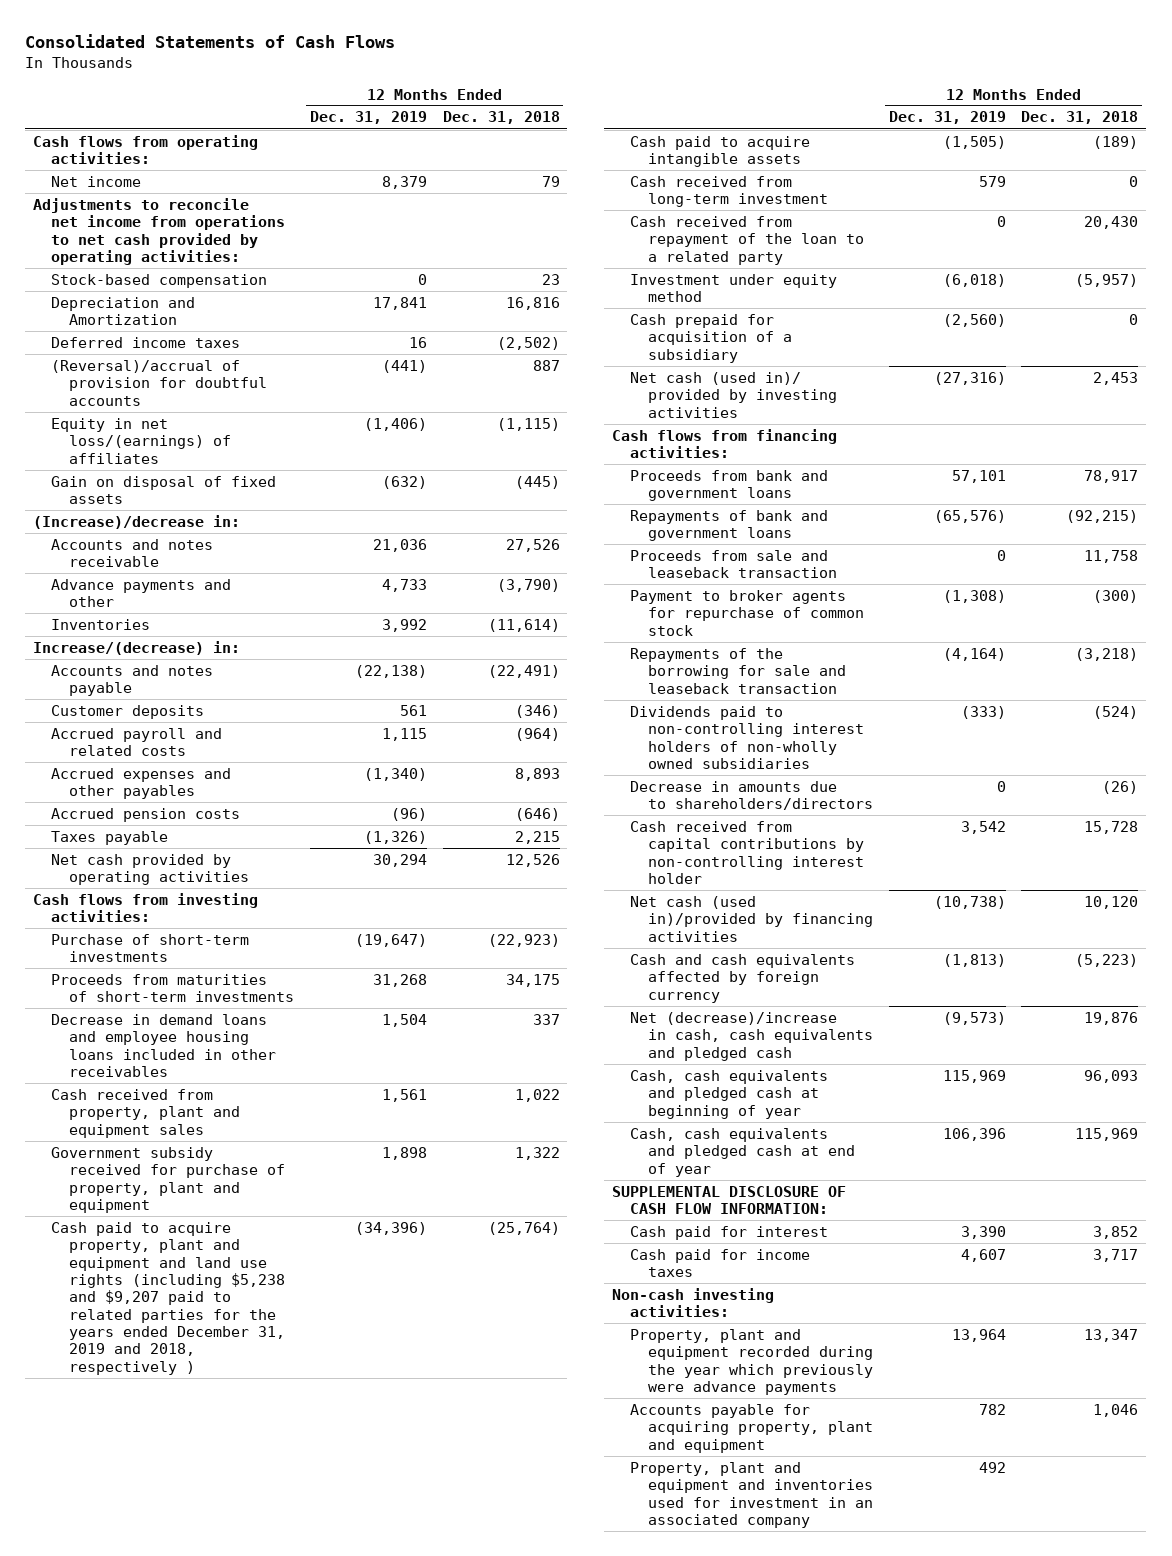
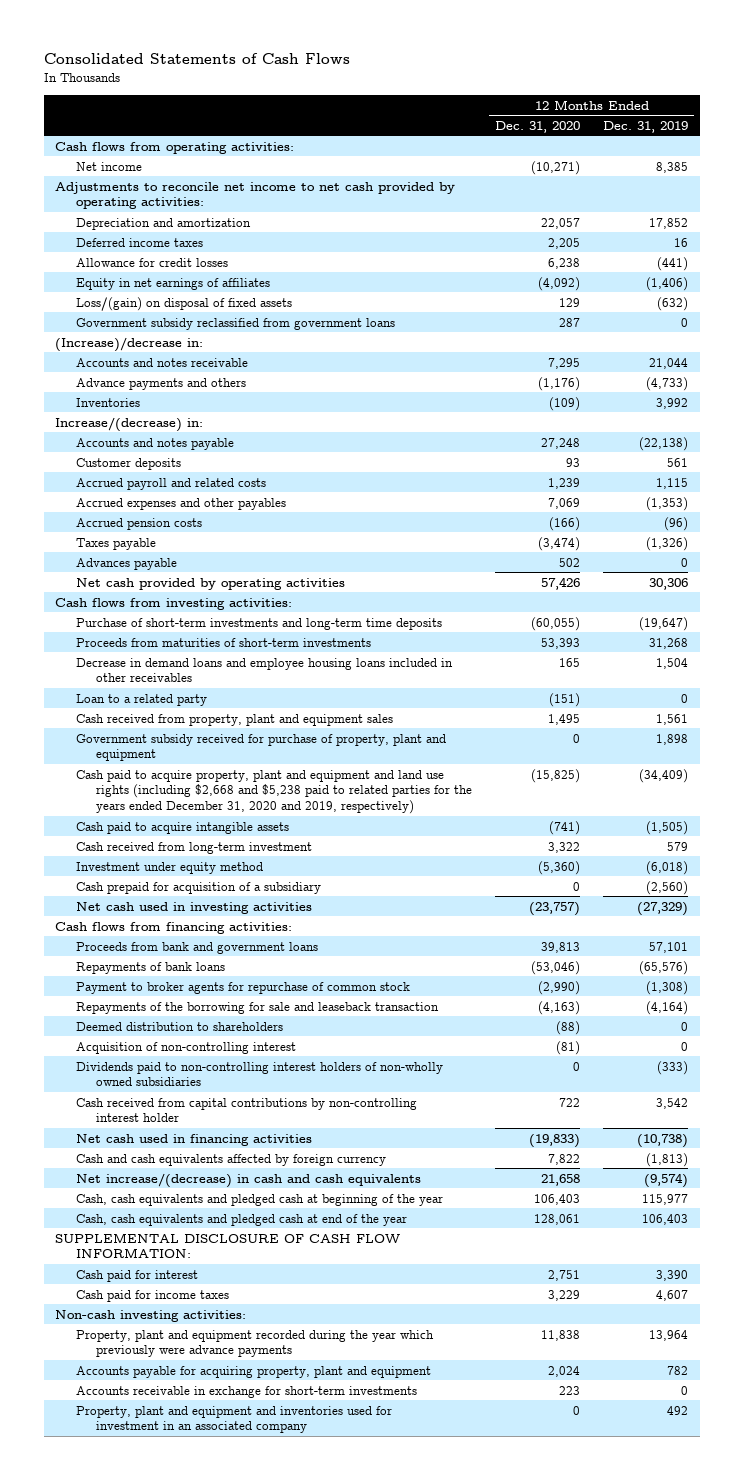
- | 12 Months Ended Dec. 31, 2019 | 12 Months Ended Dec. 31, 2018
+ | 12 Months Ended Dec. 31, 2020 | 12 Months Ended Dec. 31, 2019
- Net income | 8,379 | 79
- Adjustments to reconcile net income from operations to net cash provided by operating activities:
- Stock-based compensation | 0 | 23
- Depreciation and Amortization | 17,841 | 16,816
+ Net income | (10,271) | 8,385
+ Adjustments to reconcile net income to net cash provided by operating activities:
+ Depreciation and amortization | 22,057 | 17,852
- (Reversal)/accrual of provision for doubtful accounts | (441) | 887
- Equity in net loss/(earnings) of affiliates | (1,406) | (1,115)
- Gain on disposal of fixed assets | (632) | (445)
+ Allowance for credit losses | 6,238 | (441)
+ Equity in net earnings of affiliates | (4,092) | (1,406)
+ Loss/(gain) on disposal of fixed assets | 129 | (632)
+ Government subsidy reclassified from government loans | 287 | 0
- Accounts and notes receivable | 21,036 | 27,526
- Advance payments and other | 4,733 | (3,790)
+ Accounts and notes receivable | 7,295 | 21,044
+ Advance payments and others | (1,176) | (4,733)
- Accrued expenses and other payables | (1,340) | 8,893
+ Accrued expenses and other payables | 7,069 | (1,353)
- Net cash provided by operating activities | 30,294 | 12,526
+ Advances payable | 502 | 0
+ Net cash provided by operating activities | 57,426 | 30,306
- Purchase of short-term investments | (19,647) | (22,923)
+ Purchase of short-term investments and long-term time deposits | (60,055) | (19,647)
+ Loan to a related party | (151) | 0
- Cash paid to acquire property, plant and equipment and land use rights (including $5,238 and $9,207 paid to related parties for the years ended December 31, 2019 and 2018, respectively ) | (34,396) | (25,764)
+ Cash paid to acquire property, plant and equipment and land use rights (including $2,668 and $5,238 paid to related parties for the years ended December 31, 2020 and 2019, respectively) | (15,825) | (34,409)
- Cash received from repayment of the loan to a related party | 0 | 20,430
- Net cash (used in)/ provided by investing activities | (27,316) | 2,453
+ Net cash used in investing activities | (23,757) | (27,329)
- Repayments of bank and government loans | (65,576) | (92,215)
- Proceeds from sale and leaseback transaction | 0 | 11,758
+ Repayments of bank loans | (53,046) | (65,576)
+ Deemed distribution to shareholders | (88) | 0
+ Acquisition of non-controlling interest | (81) | 0
- Decrease in amounts due to shareholders/directors | 0 | (26)
- Net cash (used in)/provided by financing activities | (10,738) | 10,120
+ Net cash used in financing activities | (19,833) | (10,738)
- Net (decrease)/increase in cash, cash equivalents and pledged cash | (9,573) | 19,876
- Cash, cash equivalents and pledged cash at beginning of year | 115,969 | 96,093
- Cash, cash equivalents and pledged cash at end of year | 106,396 | 115,969
+ Net increase/(decrease) in cash and cash equivalents | 21,658 | (9,574)
+ Cash, cash equivalents and pledged cash at beginning of the year | 106,403 | 115,977
+ Cash, cash equivalents and pledged cash at end of the year | 128,061 | 106,403
+ Accounts receivable in exchange for short-term investments | 223 | 0

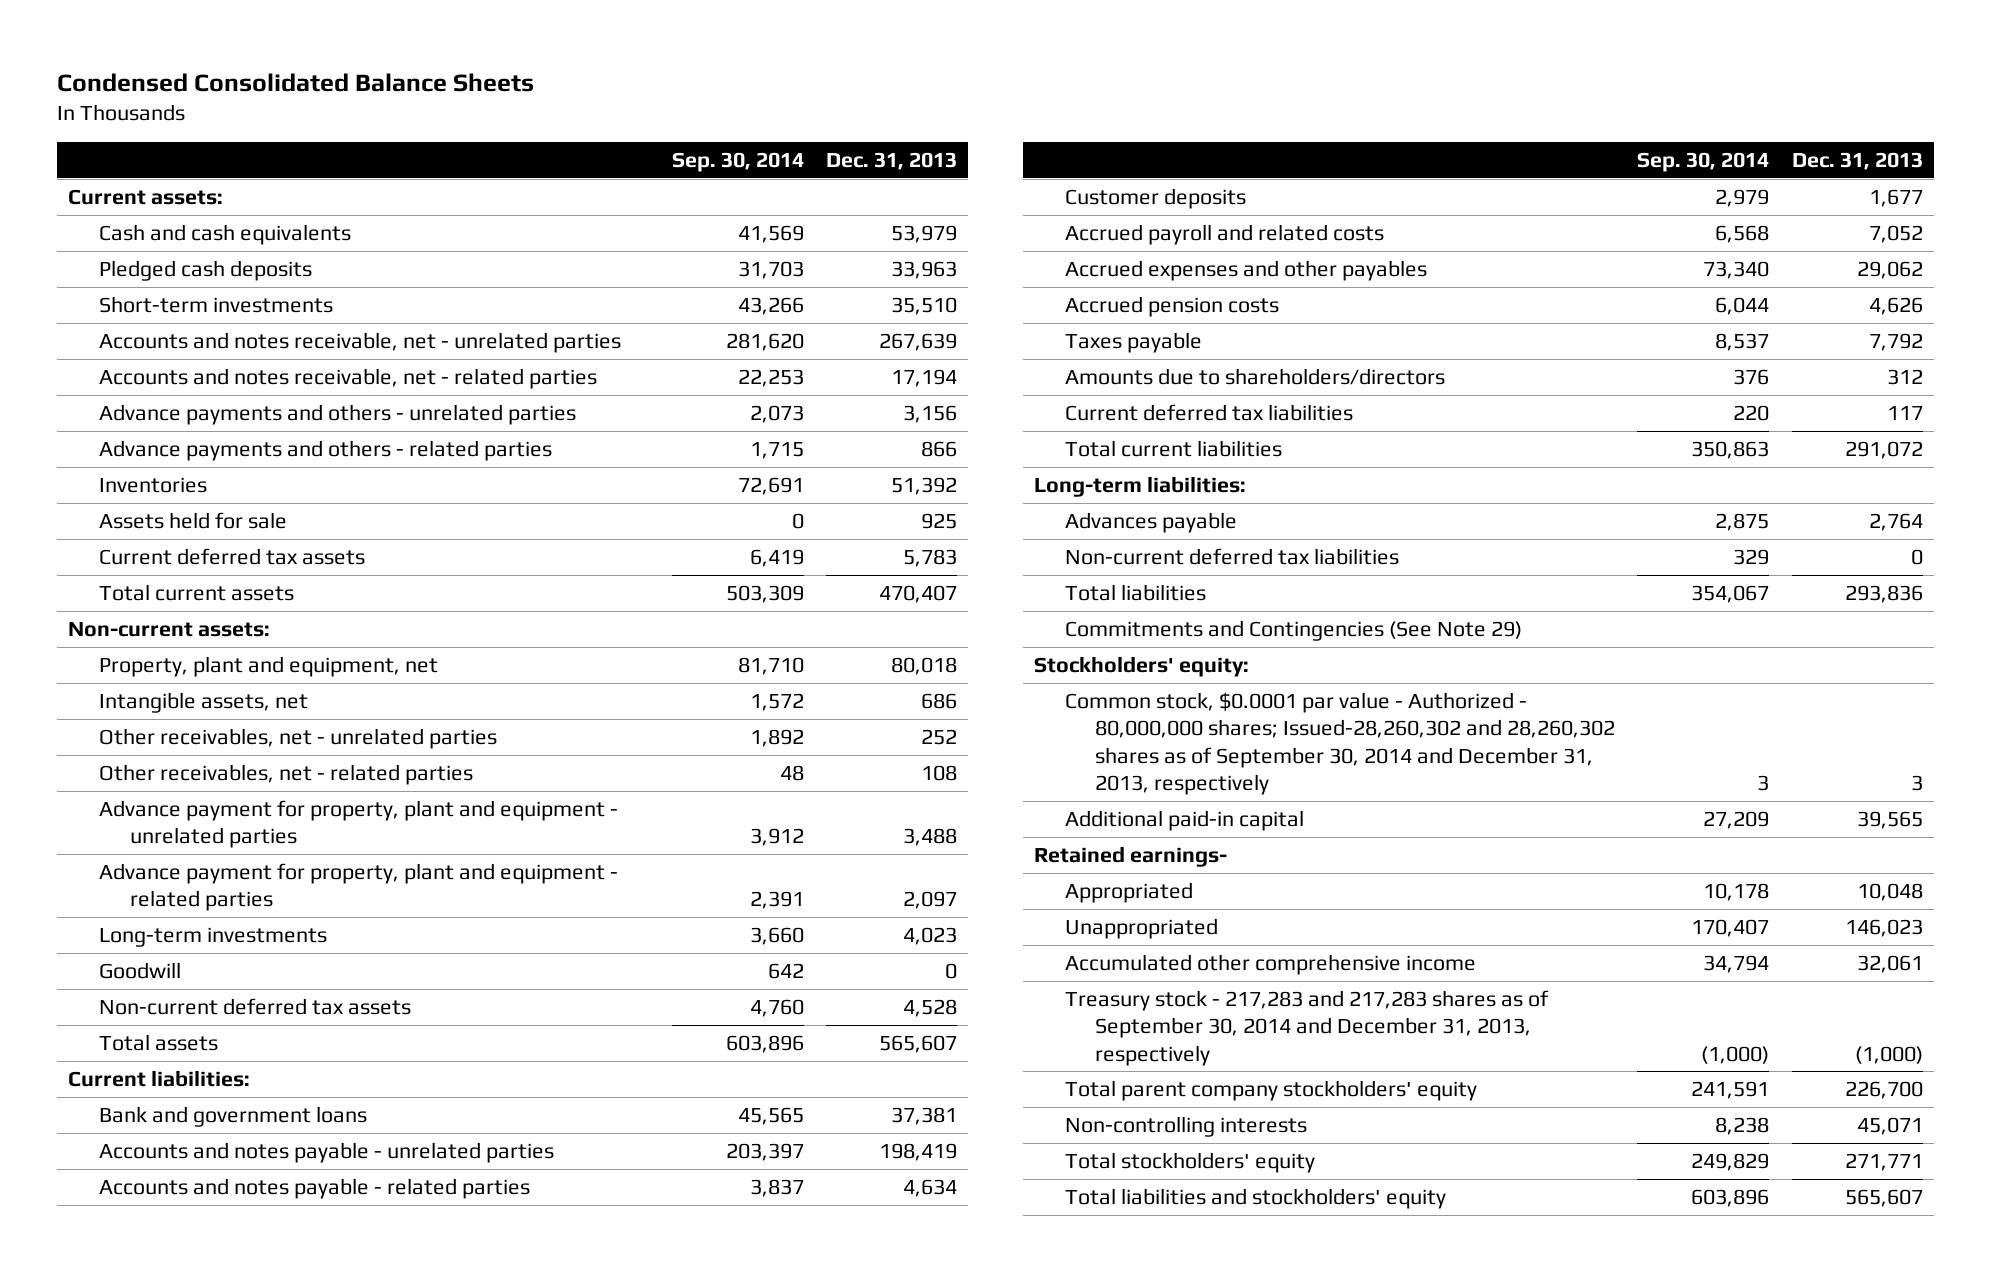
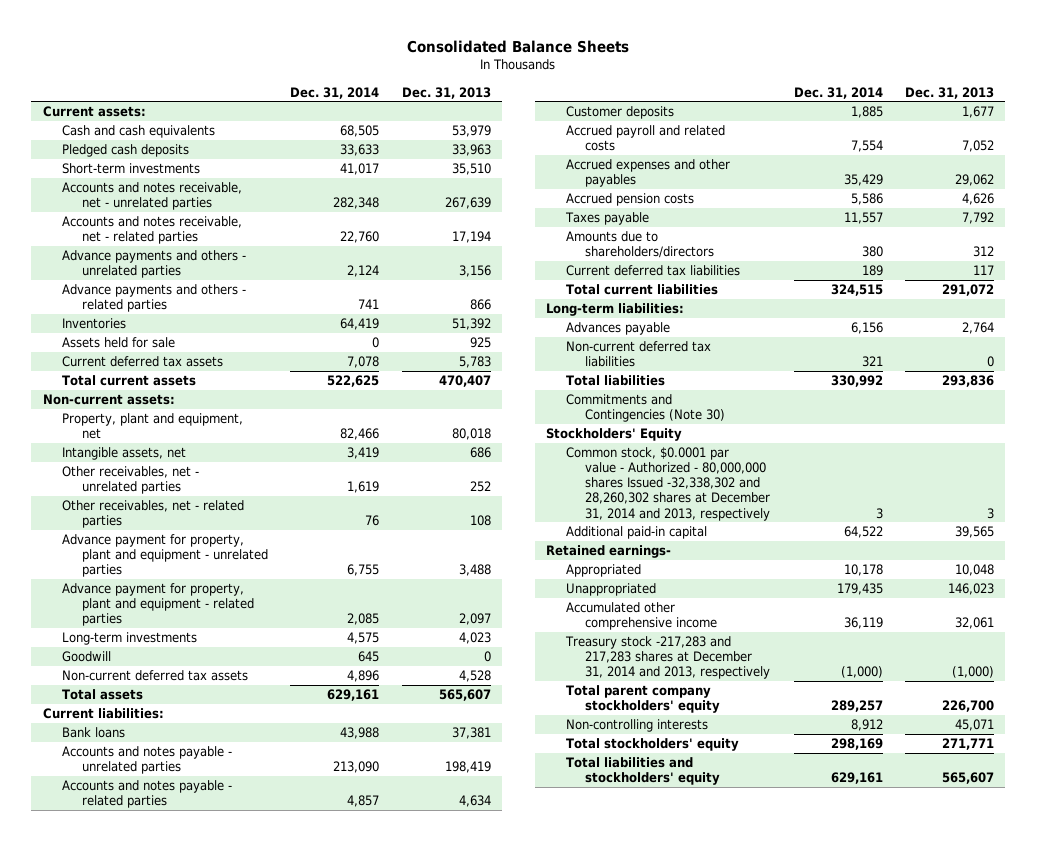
- Condensed Consolidated Balance Sheets
+ Consolidated Balance Sheets
- | Sep. 30, 2014 | Dec. 31, 2013
+ | Dec. 31, 2014 | Dec. 31, 2013
- Bank and government loans | 45,565 | 37,381
+ Bank loans | 43,988 | 37,381
- Commitments and Contingencies (See Note 29)
- Stockholders' equity:
- Common stock, $0.0001 par value - Authorized - 80,000,000 shares; Issued-28,260,302 and 28,260,302 shares as of September 30, 2014 and December 31, 2013, respectively | 3 | 3
+ Commitments and Contingencies (Note 30)
+ Stockholders' Equity
+ Common stock, $0.0001 par value - Authorized - 80,000,000 shares Issued -32,338,302 and 28,260,302 shares at December 31, 2014 and 2013, respectively | 3 | 3
- Treasury stock - 217,283 and 217,283 shares as of September 30, 2014 and December 31, 2013, respectively | (1,000) | (1,000)
+ Treasury stock -217,283 and 217,283 shares at December 31, 2014 and 2013, respectively | (1,000) | (1,000)

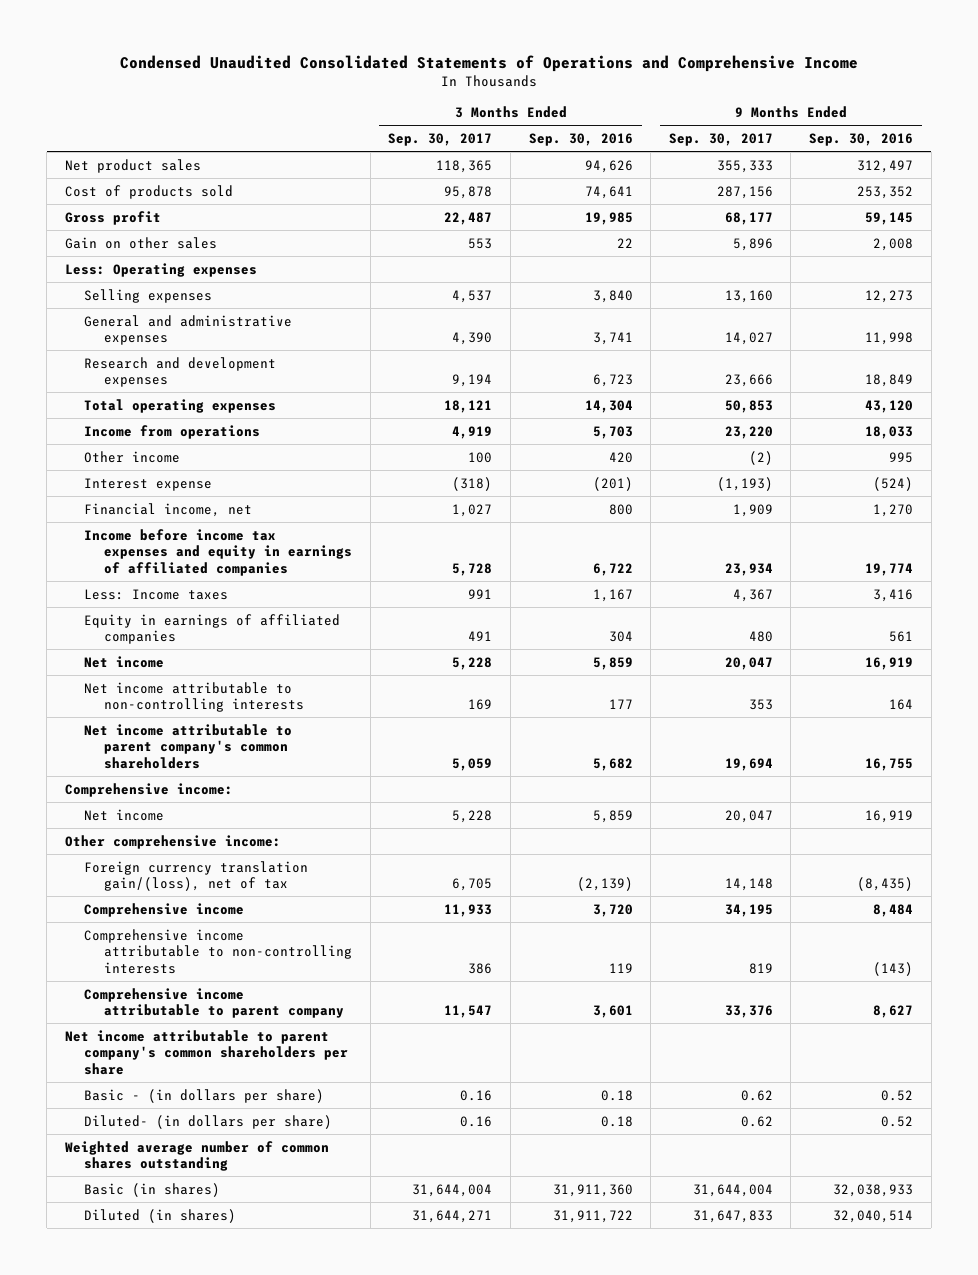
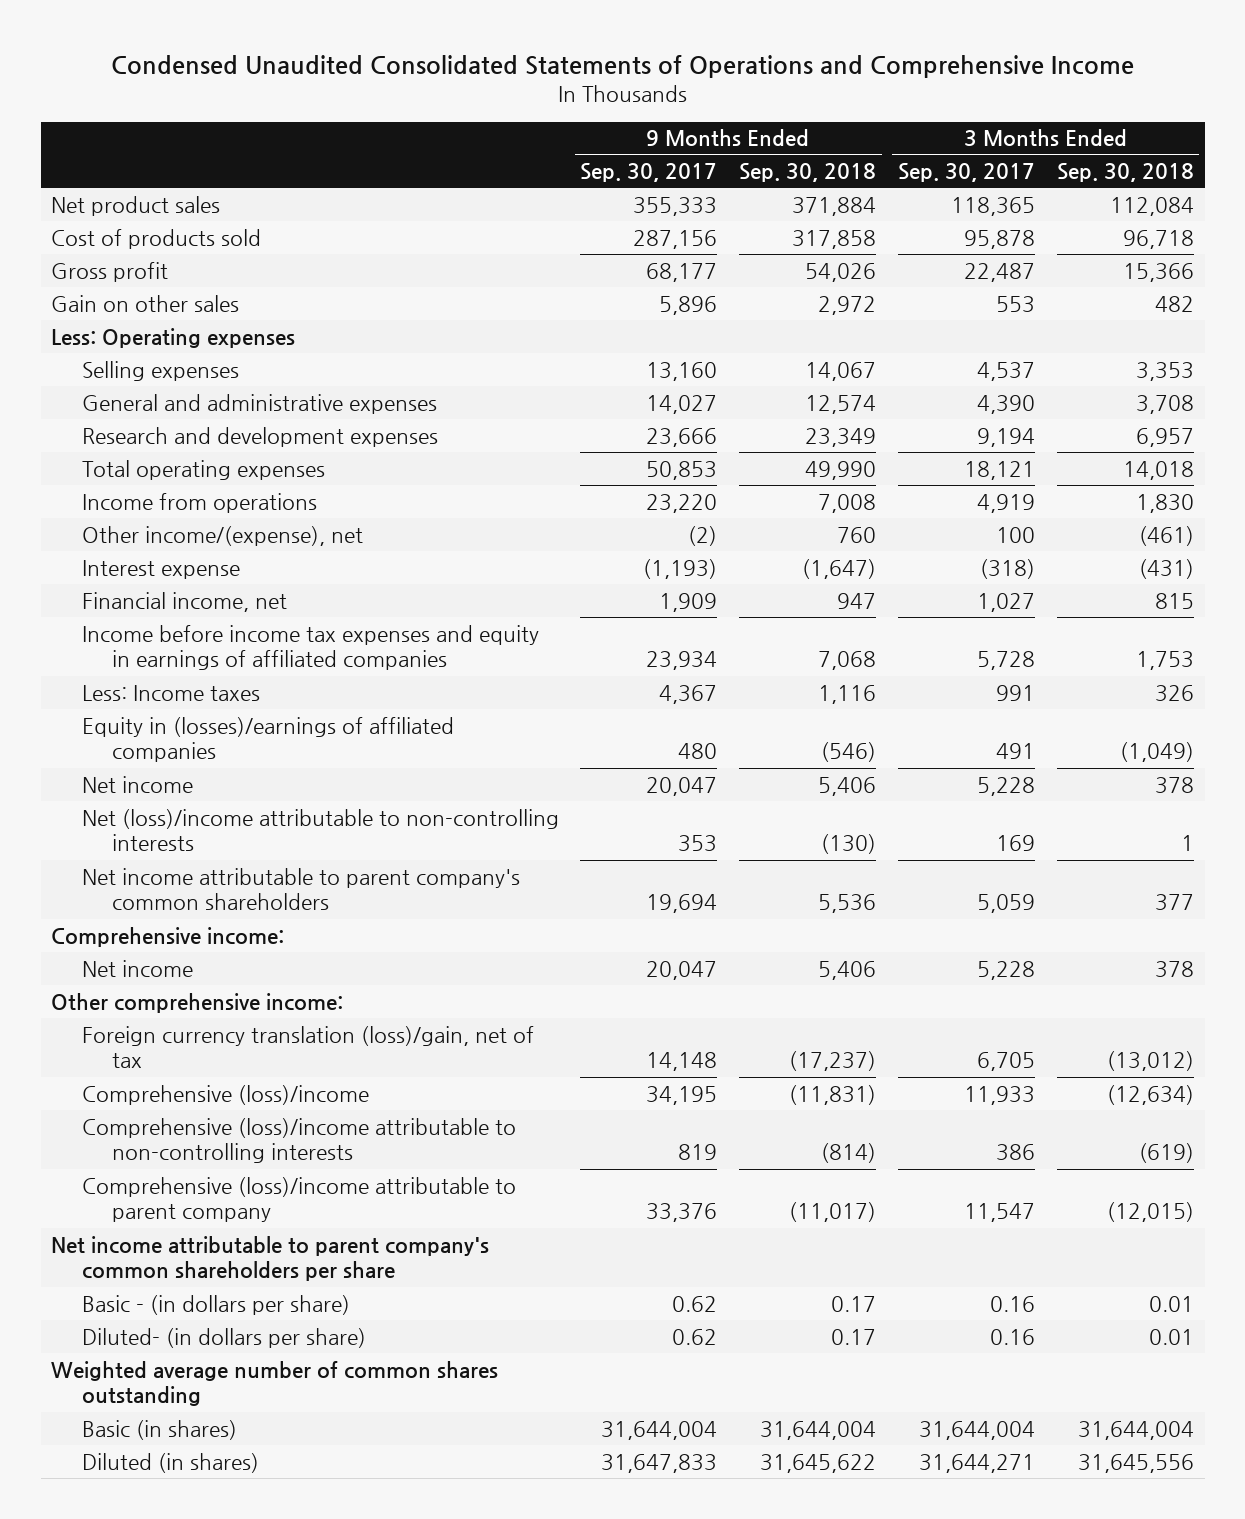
- | 3 Months Ended Sep. 30, 2017 | 3 Months Ended Sep. 30, 2016 | 9 Months Ended Sep. 30, 2017 | 9 Months Ended Sep. 30, 2016
+ | 9 Months Ended Sep. 30, 2017 | 9 Months Ended Sep. 30, 2018 | 3 Months Ended Sep. 30, 2017 | 3 Months Ended Sep. 30, 2018
- Other income | 100 | 420 | (2) | 995
+ Other income/(expense), net | (2) | 760 | 100 | (461)
- Equity in earnings of affiliated companies | 491 | 304 | 480 | 561
+ Equity in (losses)/earnings of affiliated companies | 480 | (546) | 491 | (1,049)
- Net income attributable to non-controlling interests | 169 | 177 | 353 | 164
+ Net (loss)/income attributable to non-controlling interests | 353 | (130) | 169 | 1
- Foreign currency translation gain/(loss), net of tax | 6,705 | (2,139) | 14,148 | (8,435)
- Comprehensive income | 11,933 | 3,720 | 34,195 | 8,484
- Comprehensive income attributable to non-controlling interests | 386 | 119 | 819 | (143)
- Comprehensive income attributable to parent company | 11,547 | 3,601 | 33,376 | 8,627
+ Foreign currency translation (loss)/gain, net of tax | 14,148 | (17,237) | 6,705 | (13,012)
+ Comprehensive (loss)/income | 34,195 | (11,831) | 11,933 | (12,634)
+ Comprehensive (loss)/income attributable to non-controlling interests | 819 | (814) | 386 | (619)
+ Comprehensive (loss)/income attributable to parent company | 33,376 | (11,017) | 11,547 | (12,015)

